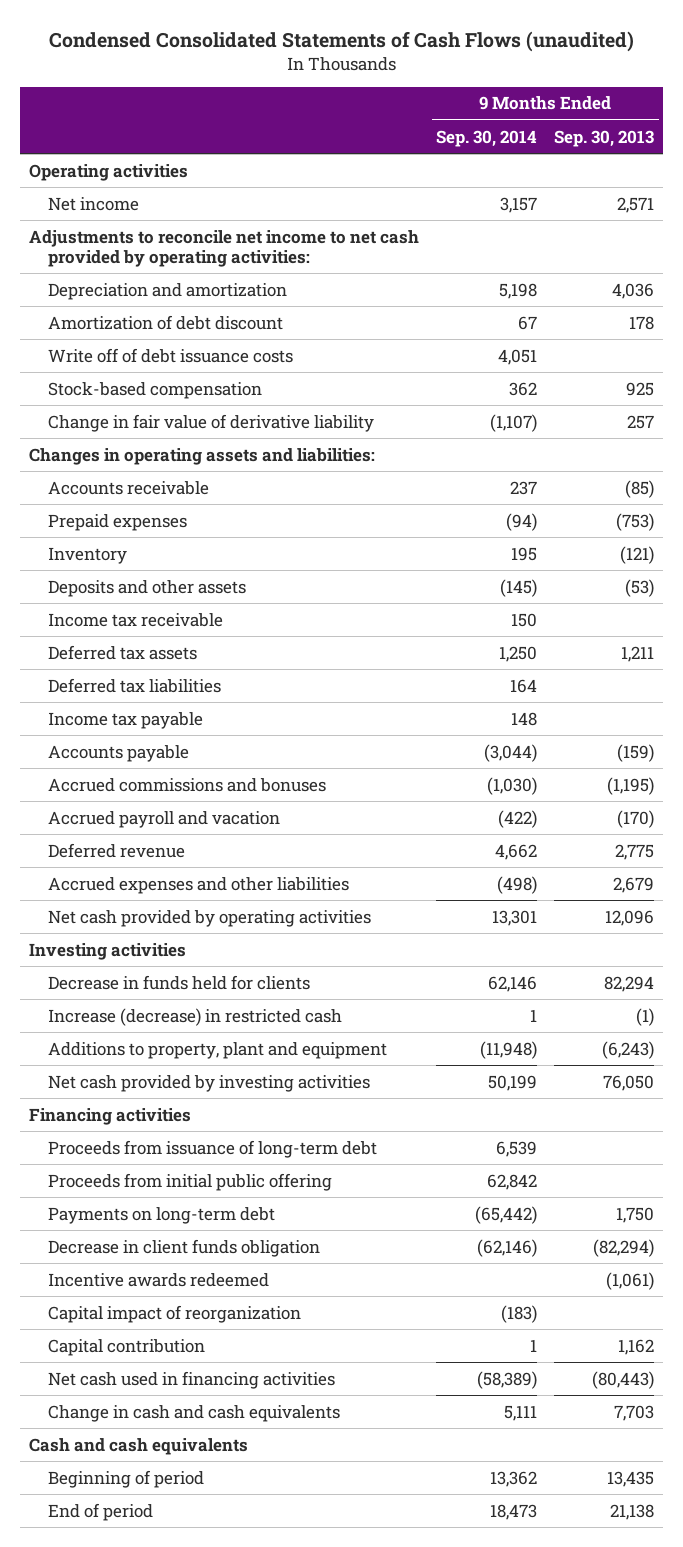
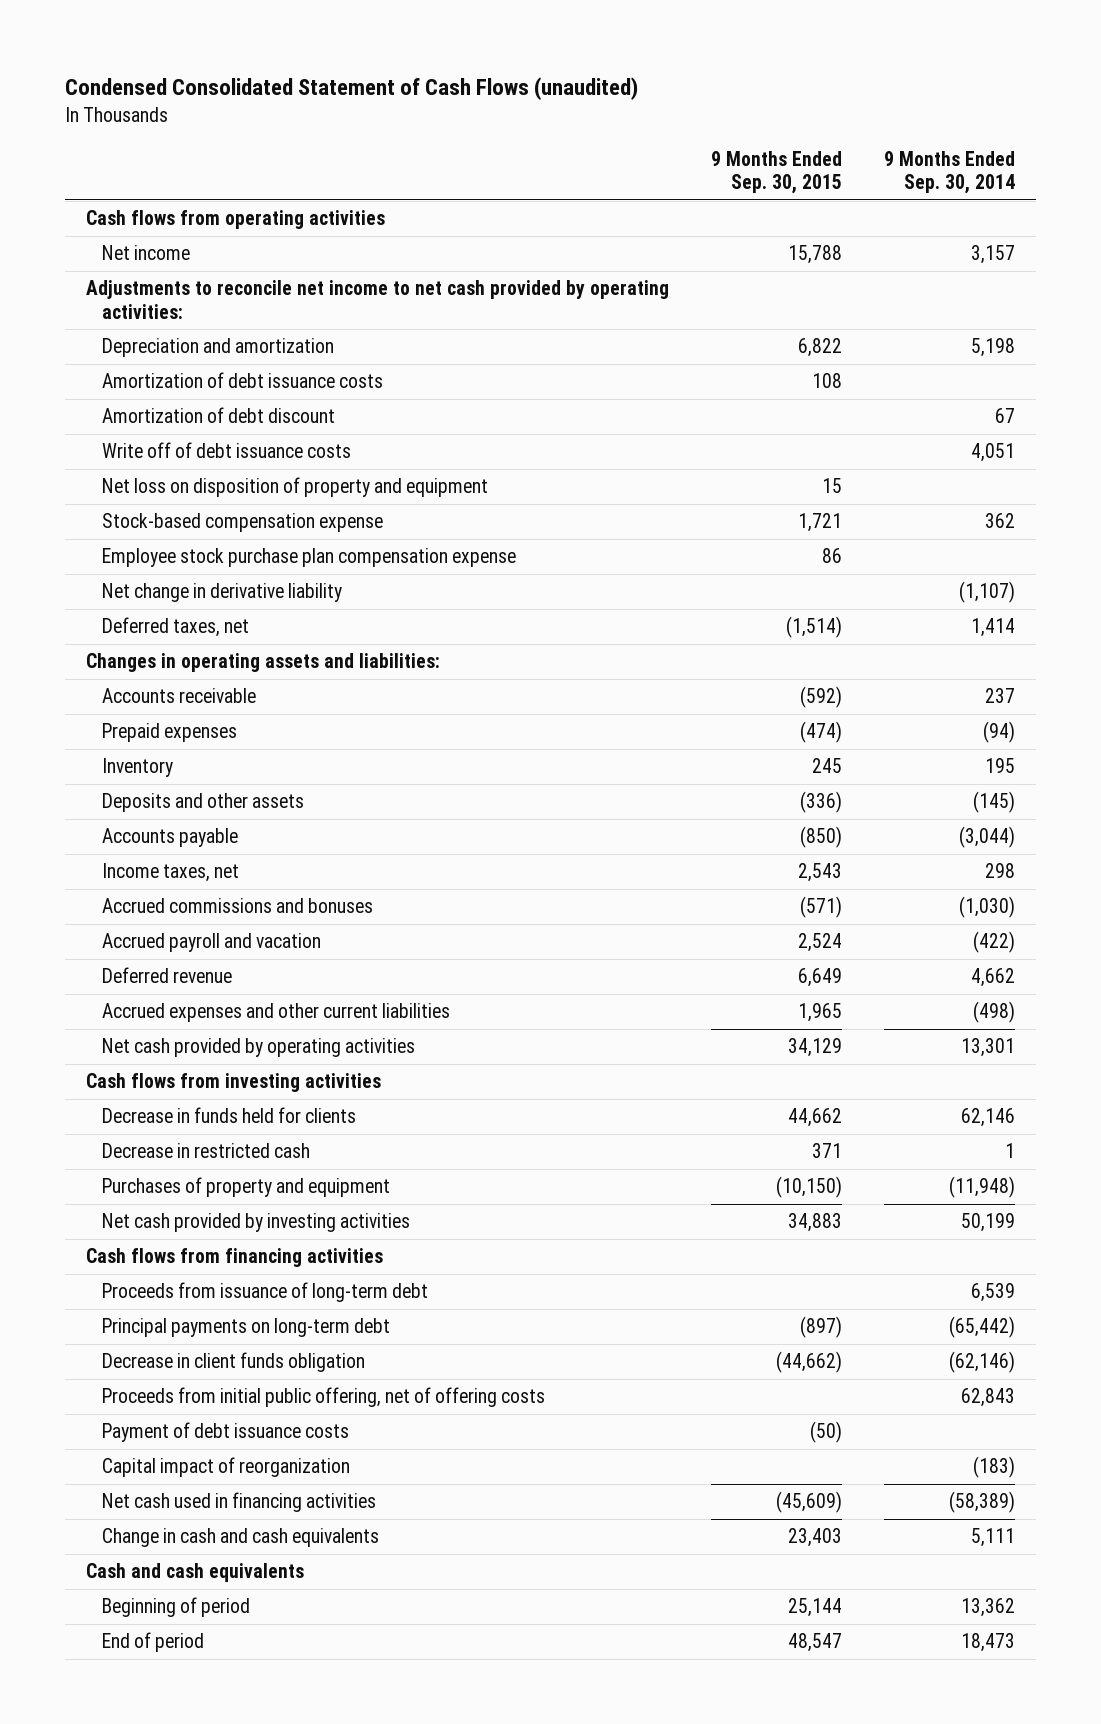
- Condensed Consolidated Statements of Cash Flows (unaudited)
+ Condensed Consolidated Statement of Cash Flows (unaudited)
- | 9 Months Ended Sep. 30, 2014 | 9 Months Ended Sep. 30, 2013
+ | 9 Months Ended Sep. 30, 2015 | 9 Months Ended Sep. 30, 2014
- Operating activities
+ Cash flows from operating activities
+ Amortization of debt issuance costs | 108 |
- Stock-based compensation | 362 | 925
- Change in fair value of derivative liability | (1,107) | 257
+ Net loss on disposition of property and equipment | 15 |
+ Stock-based compensation expense | 1,721 | 362
+ Employee stock purchase plan compensation expense | 86 |
+ Net change in derivative liability | | (1,107)
+ Deferred taxes, net | (1,514) | 1,414
- Income tax receivable | 150 |
- Deferred tax assets | 1,250 | 1,211
- Deferred tax liabilities | 164 |
- Income tax payable | 148 |
+ Income taxes, net | 2,543 | 298
- Accrued expenses and other liabilities | (498) | 2,679
+ Accrued expenses and other current liabilities | 1,965 | (498)
- Investing activities
+ Cash flows from investing activities
- Increase (decrease) in restricted cash | 1 | (1)
- Additions to property, plant and equipment | (11,948) | (6,243)
+ Decrease in restricted cash | 371 | 1
+ Purchases of property and equipment | (10,150) | (11,948)
- Financing activities
+ Cash flows from financing activities
- Proceeds from initial public offering | 62,842 |
- Payments on long-term debt | (65,442) | 1,750
+ Principal payments on long-term debt | (897) | (65,442)
- Incentive awards redeemed | | (1,061)
+ Proceeds from initial public offering, net of offering costs | | 62,843
+ Payment of debt issuance costs | (50) |
- Capital contribution | 1 | 1,162

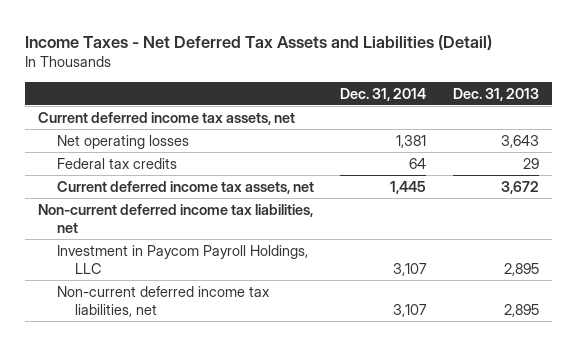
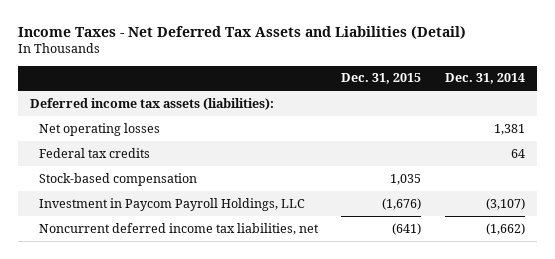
- | Dec. 31, 2014 | Dec. 31, 2013
+ | Dec. 31, 2015 | Dec. 31, 2014
- Current deferred income tax assets, net
+ Deferred income tax assets (liabilities):
- Current deferred income tax assets, net | 1,445 | 3,672
- Non-current deferred income tax liabilities, net
- Investment in Paycom Payroll Holdings, LLC | 3,107 | 2,895
- Non-current deferred income tax liabilities, net | 3,107 | 2,895
+ Stock-based compensation | 1,035 |
+ Investment in Paycom Payroll Holdings, LLC | (1,676) | (3,107)
+ Noncurrent deferred income tax liabilities, net | (641) | (1,662)

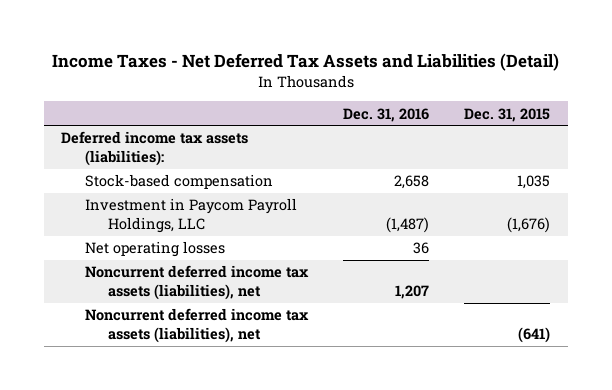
- | Dec. 31, 2015 | Dec. 31, 2014
+ | Dec. 31, 2016 | Dec. 31, 2015
- Federal tax credits | | 64
- Noncurrent deferred income tax liabilities, net | (641) | (1,662)
moved down: Net operating losses | 36 |
+ Noncurrent deferred income tax assets (liabilities), net | 1,207 |
+ Noncurrent deferred income tax assets (liabilities), net | | (641)

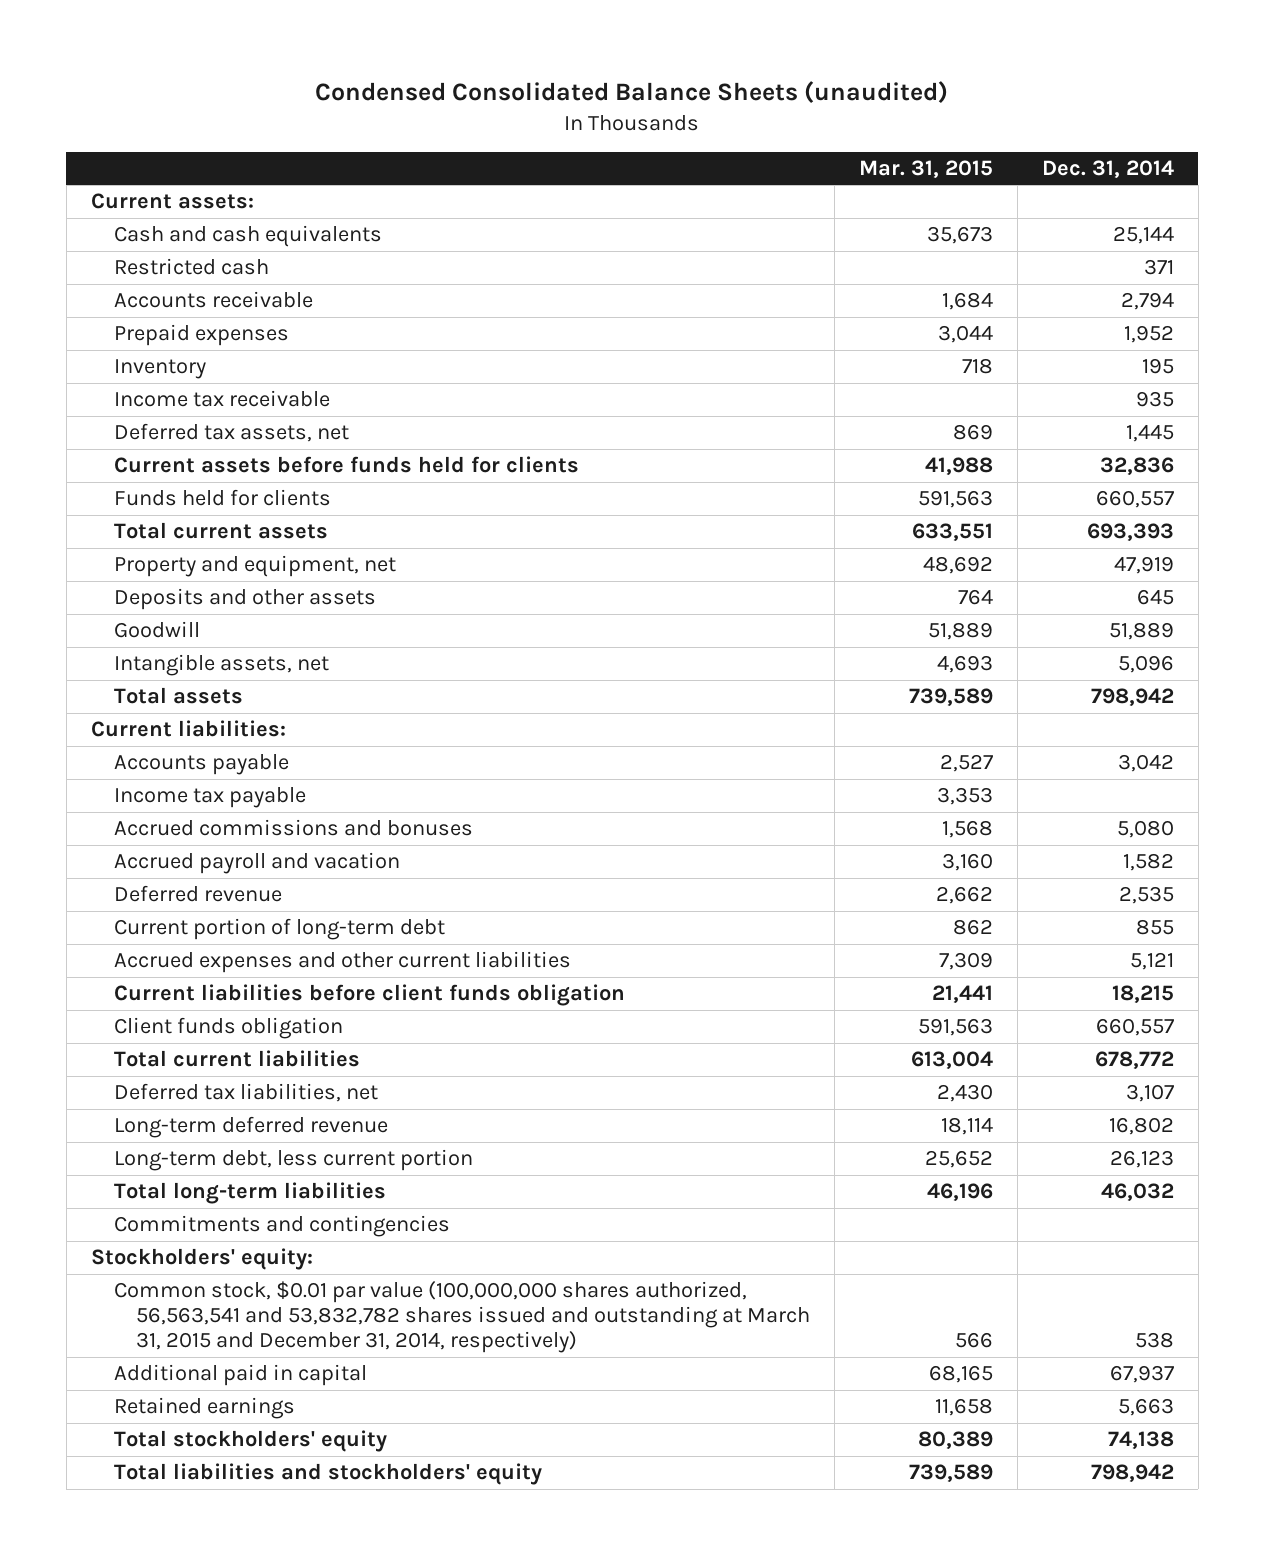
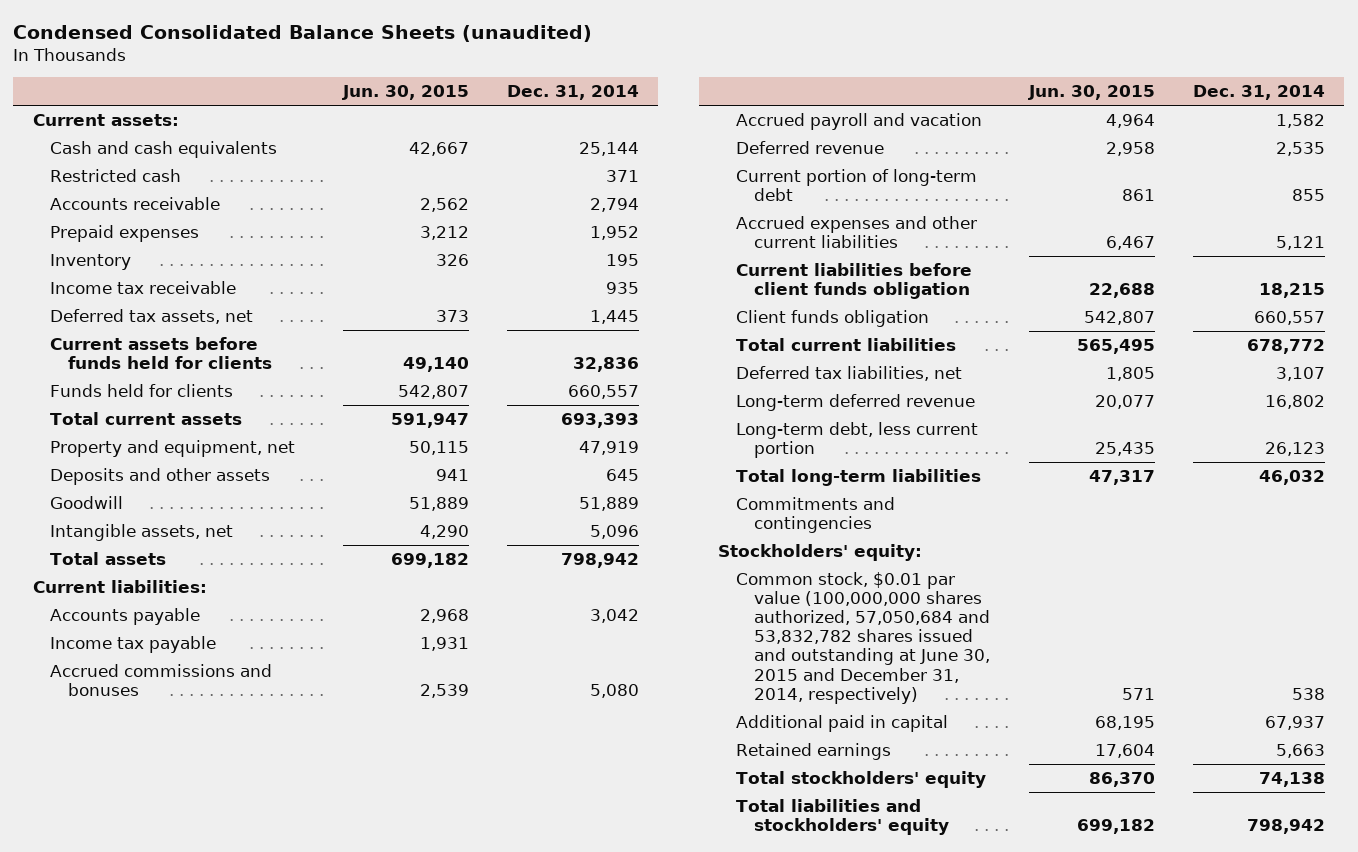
- | Mar. 31, 2015 | Dec. 31, 2014
+ | Jun. 30, 2015 | Dec. 31, 2014
- Common stock, $0.01 par value (100,000,000 shares authorized, 56,563,541 and 53,832,782 shares issued and outstanding at March 31, 2015 and December 31, 2014, respectively) | 566 | 538
+ Common stock, $0.01 par value (100,000,000 shares authorized, 57,050,684 and 53,832,782 shares issued and outstanding at June 30, 2015 and December 31, 2014, respectively) | 571 | 538

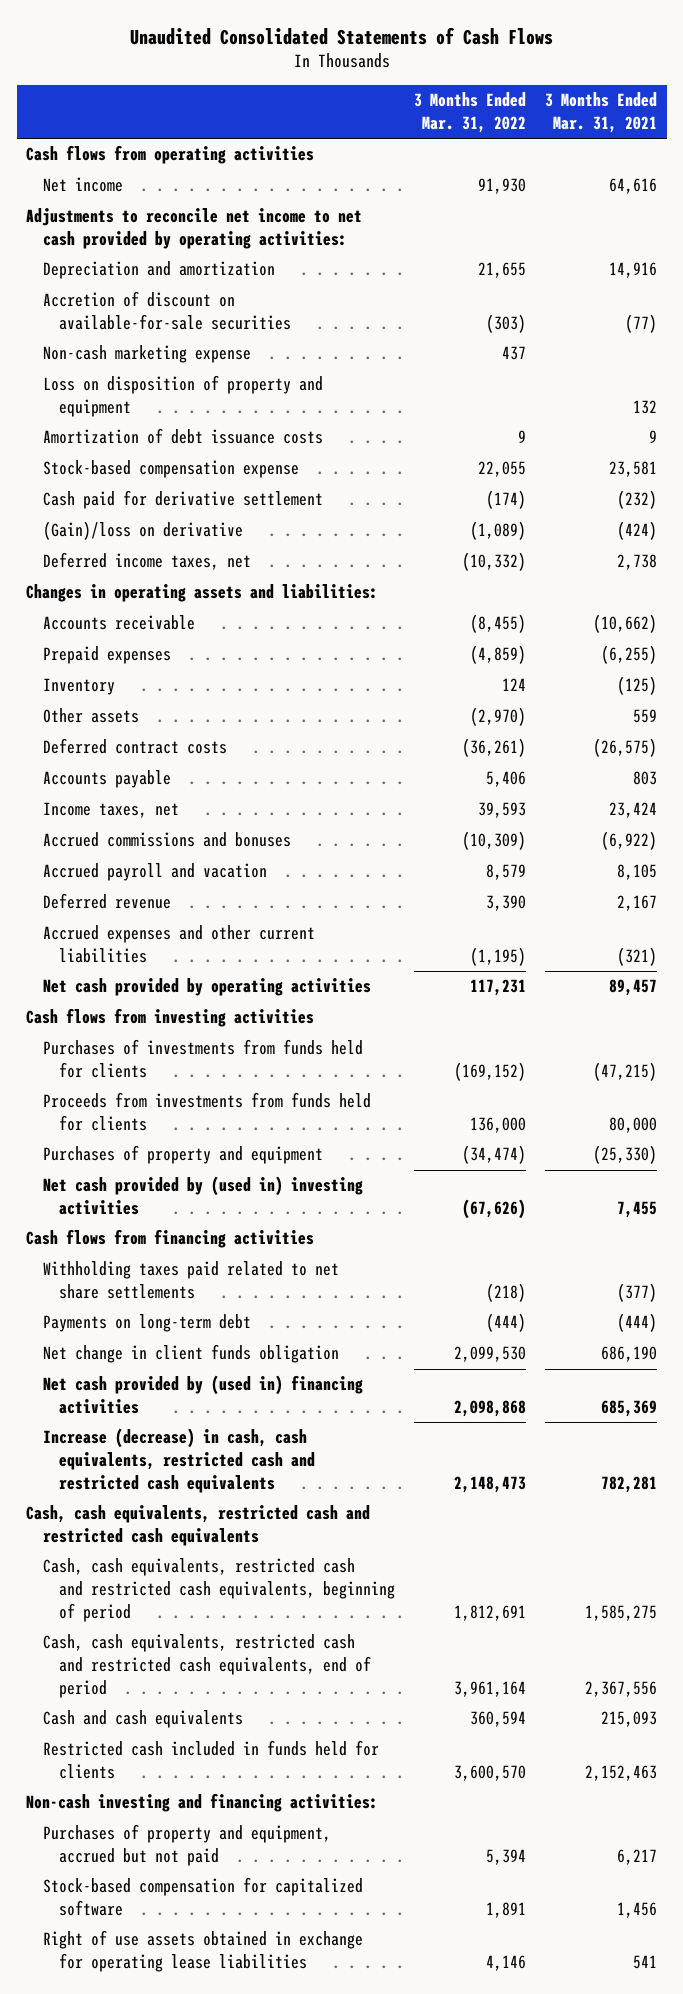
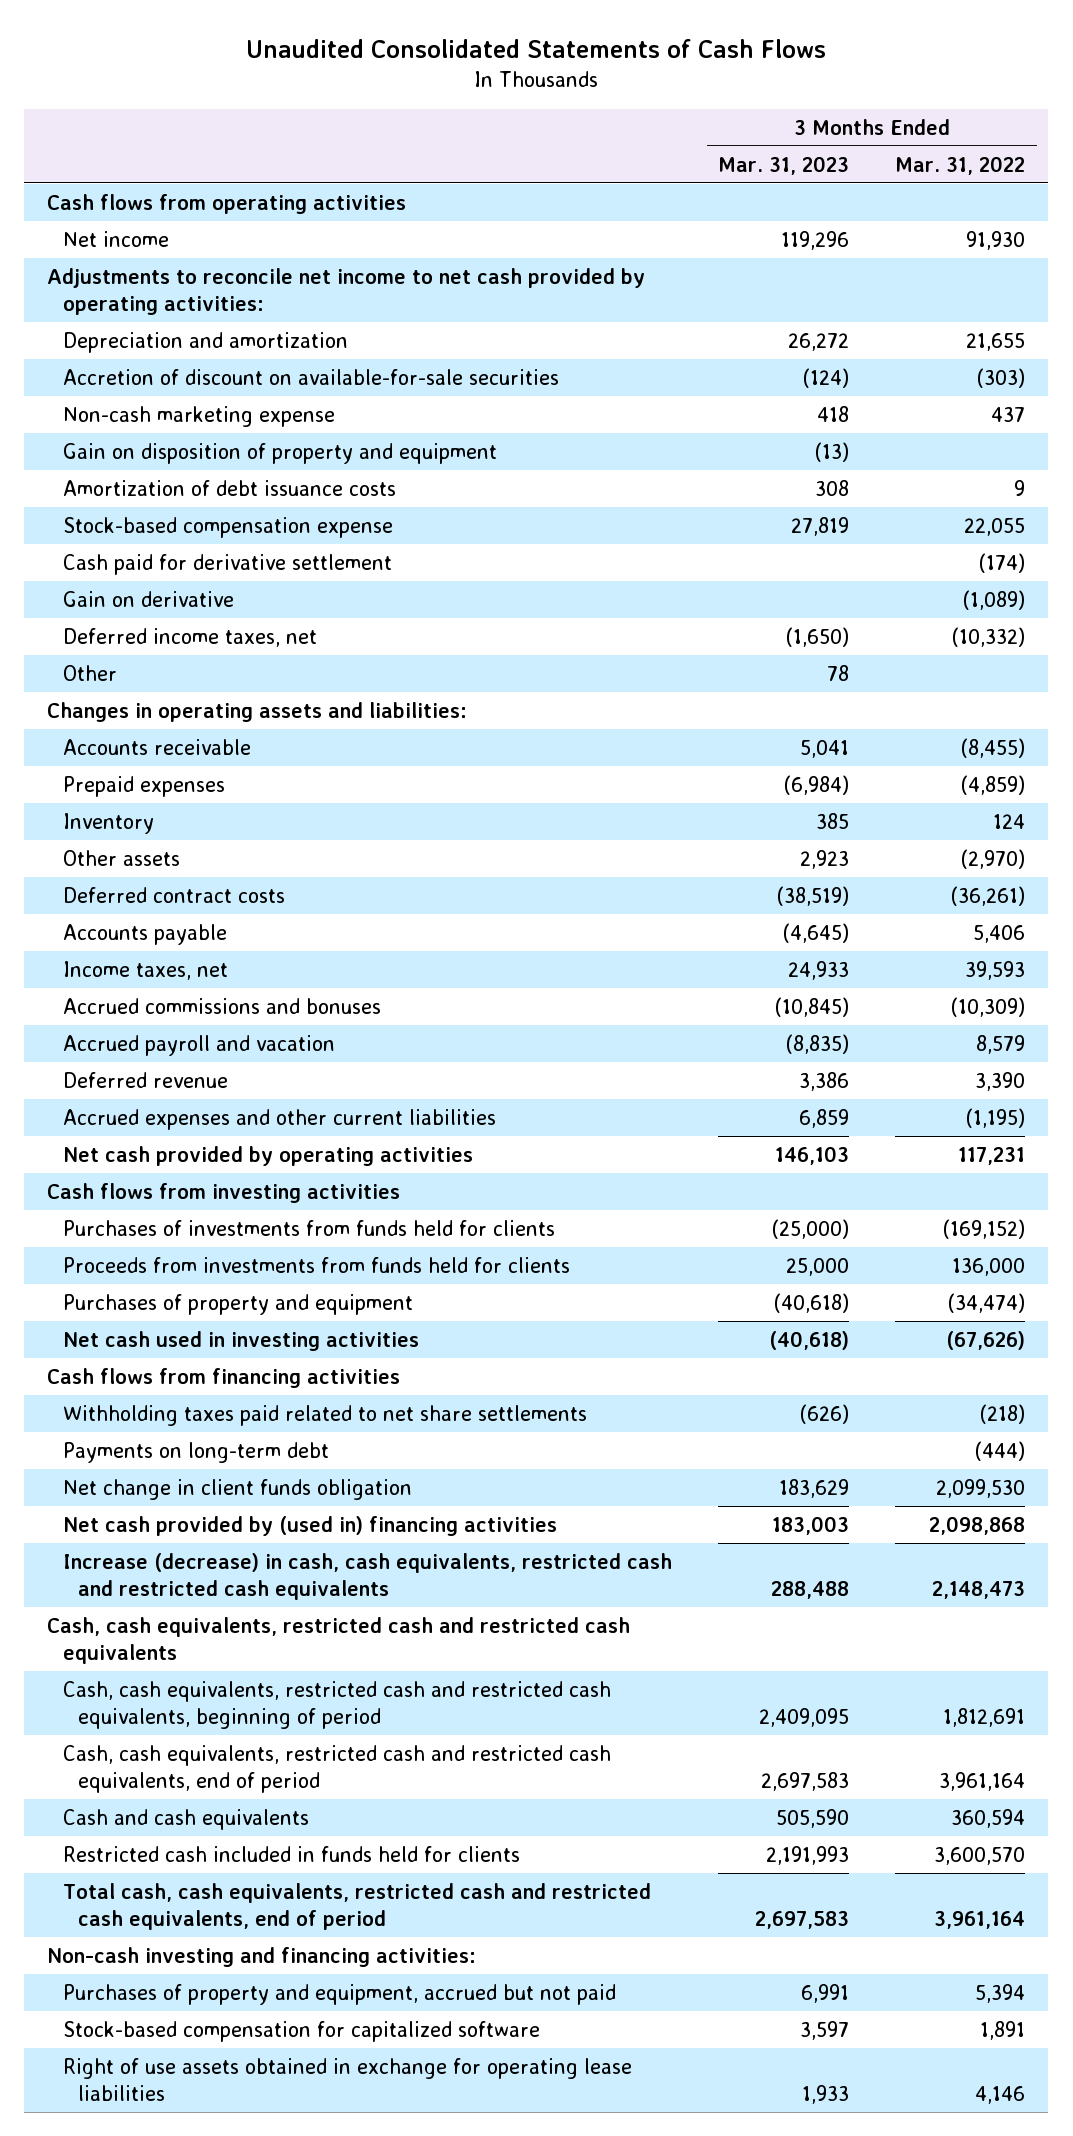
- | 3 Months Ended Mar. 31, 2022 | 3 Months Ended Mar. 31, 2021
+ | 3 Months Ended Mar. 31, 2023 | 3 Months Ended Mar. 31, 2022
- Loss on disposition of property and equipment | | 132
+ Gain on disposition of property and equipment | (13) |
- (Gain)/loss on derivative | (1,089) | (424)
+ Gain on derivative | | (1,089)
+ Other | 78 |
- Net cash provided by (used in) investing activities | (67,626) | 7,455
+ Net cash used in investing activities | (40,618) | (67,626)
+ Total cash, cash equivalents, restricted cash and restricted cash equivalents, end of period | 2,697,583 | 3,961,164

